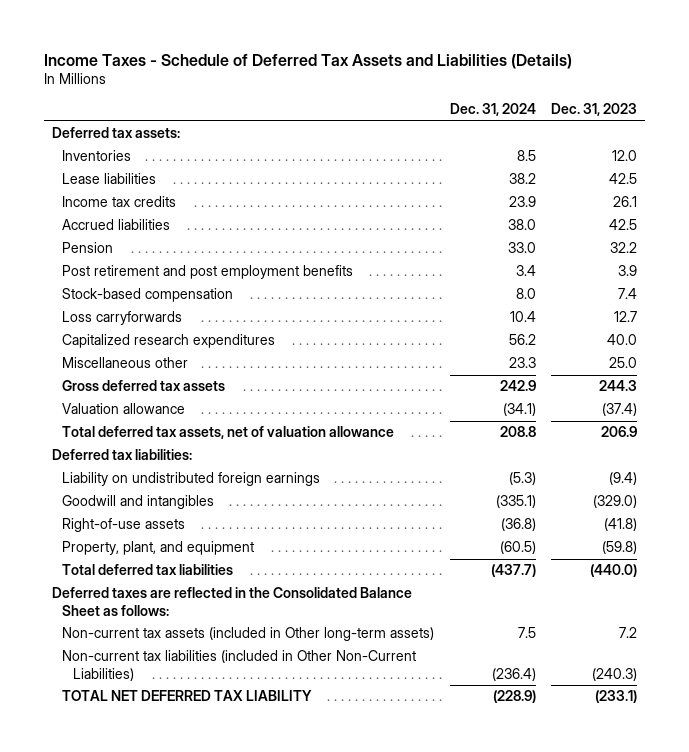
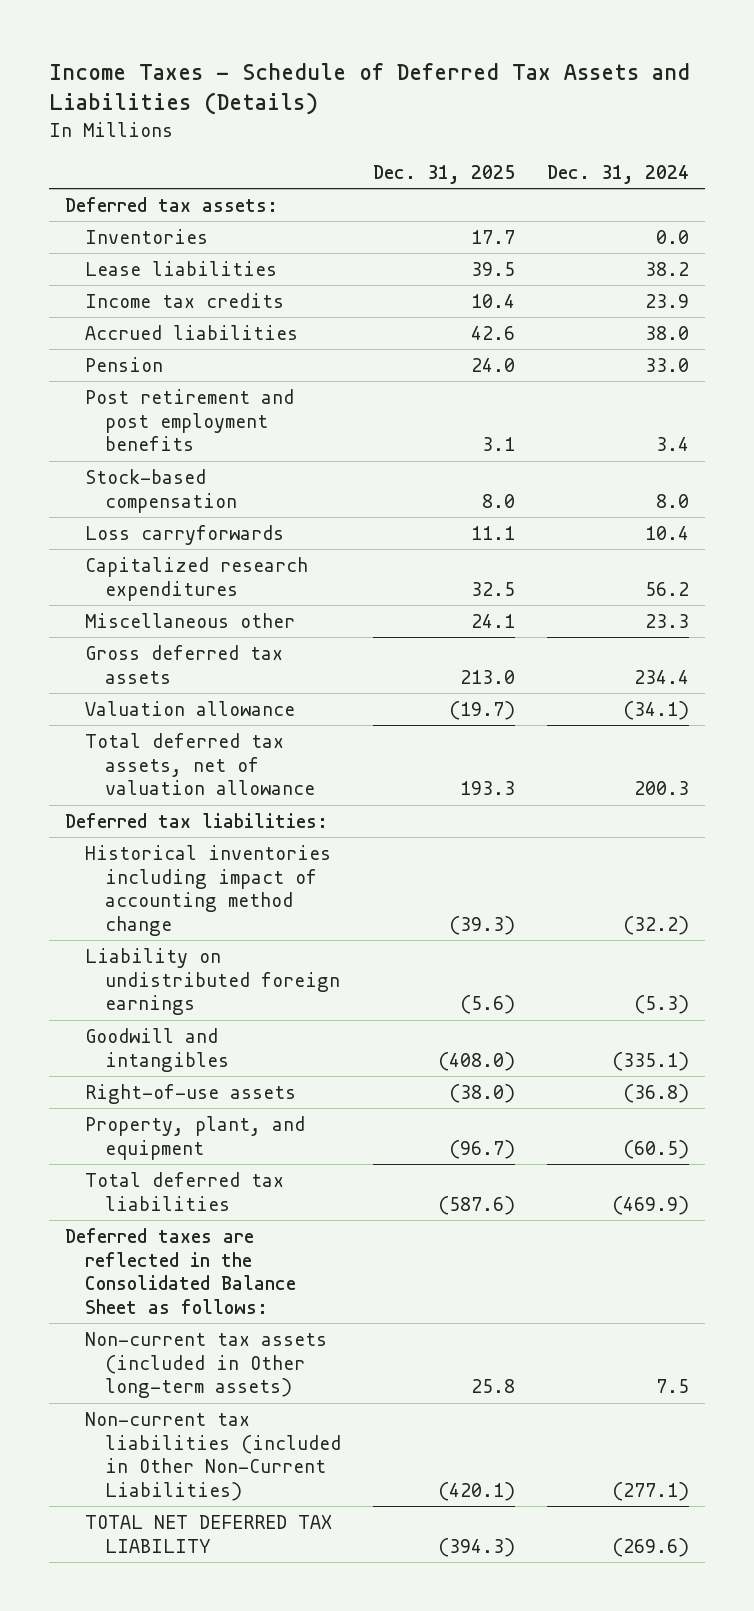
- | Dec. 31, 2024 | Dec. 31, 2023
+ | Dec. 31, 2025 | Dec. 31, 2024
- Inventories | 8.5 | 12.0
+ Inventories | 17.7 | 0.0
- Gross deferred tax assets | 242.9 | 244.3
+ Gross deferred tax assets | 213.0 | 234.4
- Total deferred tax assets, net of valuation allowance | 208.8 | 206.9
+ Total deferred tax assets, net of valuation allowance | 193.3 | 200.3
+ Historical inventories including impact of accounting method change | (39.3) | (32.2)
- Total deferred tax liabilities | (437.7) | (440.0)
+ Total deferred tax liabilities | (587.6) | (469.9)
- Non-current tax liabilities (included in Other Non-Current Liabilities) | (236.4) | (240.3)
- TOTAL NET DEFERRED TAX LIABILITY | (228.9) | (233.1)
+ Non-current tax liabilities (included in Other Non-Current Liabilities) | (420.1) | (277.1)
+ TOTAL NET DEFERRED TAX LIABILITY | (394.3) | (269.6)

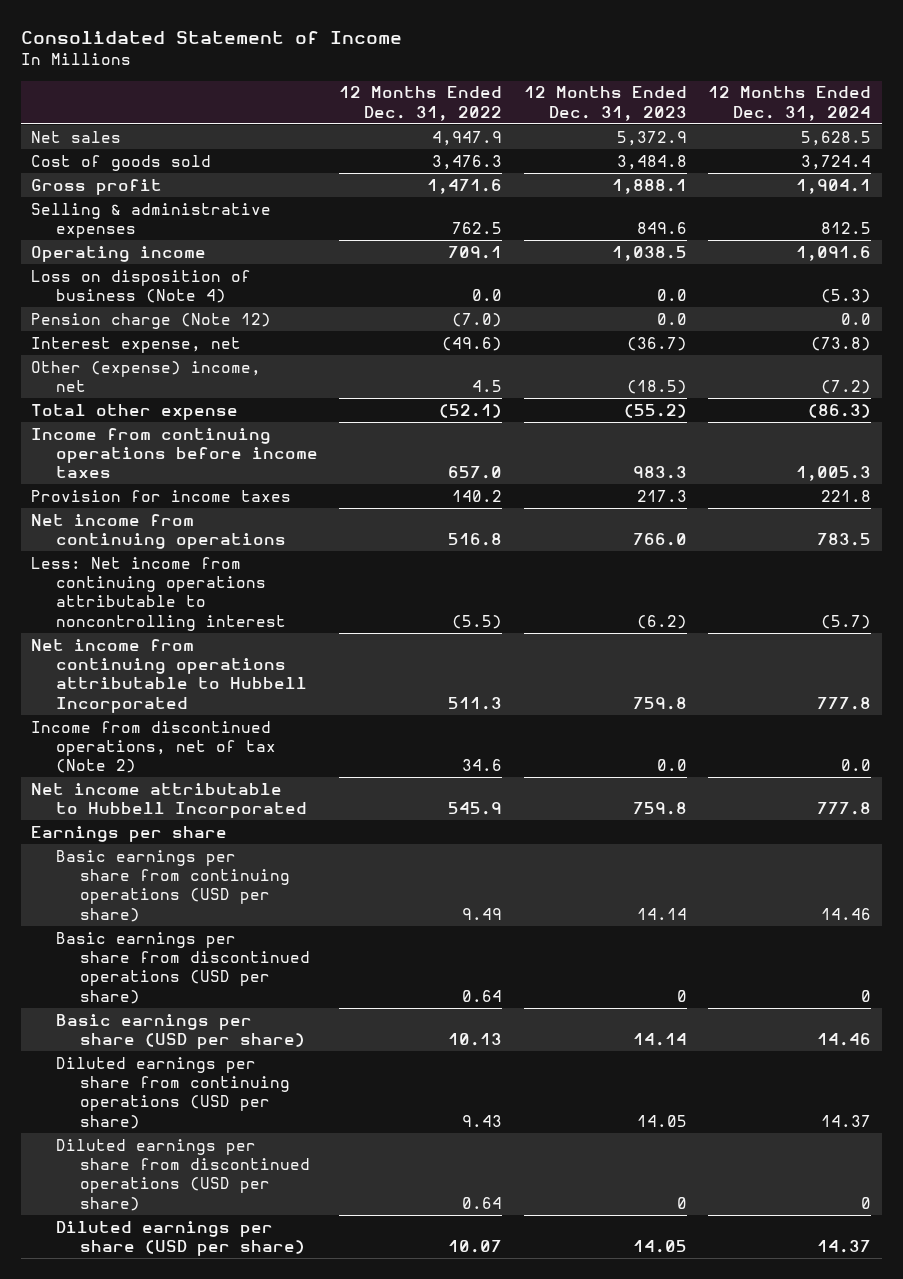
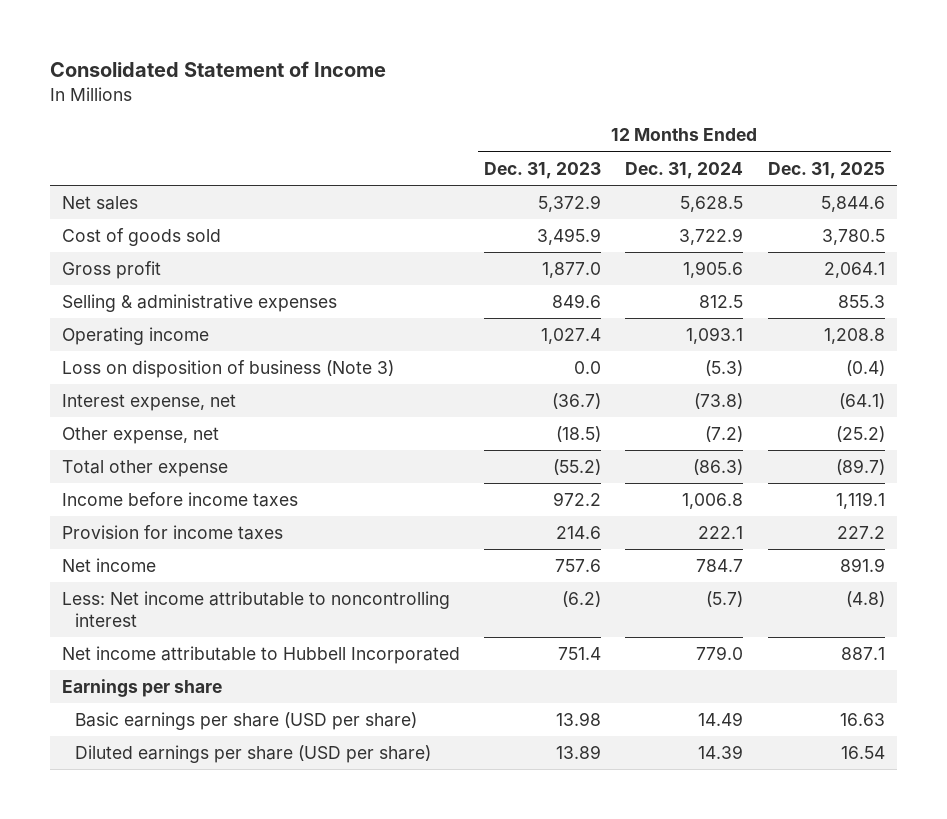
- | 12 Months Ended Dec. 31, 2022 | 12 Months Ended Dec. 31, 2023 | 12 Months Ended Dec. 31, 2024
+ | 12 Months Ended Dec. 31, 2023 | 12 Months Ended Dec. 31, 2024 | 12 Months Ended Dec. 31, 2025
- Cost of goods sold | 3,476.3 | 3,484.8 | 3,724.4
- Gross profit | 1,471.6 | 1,888.1 | 1,904.1
+ Cost of goods sold | 3,495.9 | 3,722.9 | 3,780.5
+ Gross profit | 1,877.0 | 1,905.6 | 2,064.1
- Operating income | 709.1 | 1,038.5 | 1,091.6
- Loss on disposition of business (Note 4) | 0.0 | 0.0 | (5.3)
- Pension charge (Note 12) | (7.0) | 0.0 | 0.0
+ Operating income | 1,027.4 | 1,093.1 | 1,208.8
+ Loss on disposition of business (Note 3) | 0.0 | (5.3) | (0.4)
- Other (expense) income, net | 4.5 | (18.5) | (7.2)
+ Other expense, net | (18.5) | (7.2) | (25.2)
- Income from continuing operations before income taxes | 657.0 | 983.3 | 1,005.3
- Provision for income taxes | 140.2 | 217.3 | 221.8
- Net income from continuing operations | 516.8 | 766.0 | 783.5
- Less: Net income from continuing operations attributable to noncontrolling interest | (5.5) | (6.2) | (5.7)
- Net income from continuing operations attributable to Hubbell Incorporated | 511.3 | 759.8 | 777.8
- Income from discontinued operations, net of tax (Note 2) | 34.6 | 0.0 | 0.0
- Net income attributable to Hubbell Incorporated | 545.9 | 759.8 | 777.8
+ Income before income taxes | 972.2 | 1,006.8 | 1,119.1
+ Provision for income taxes | 214.6 | 222.1 | 227.2
+ Net income | 757.6 | 784.7 | 891.9
+ Less: Net income attributable to noncontrolling interest | (6.2) | (5.7) | (4.8)
+ Net income attributable to Hubbell Incorporated | 751.4 | 779.0 | 887.1
- Basic earnings per share from continuing operations (USD per share) | 9.49 | 14.14 | 14.46
- Basic earnings per share from discontinued operations (USD per share) | 0.64 | 0 | 0
- Basic earnings per share (USD per share) | 10.13 | 14.14 | 14.46
- Diluted earnings per share from continuing operations (USD per share) | 9.43 | 14.05 | 14.37
- Diluted earnings per share from discontinued operations (USD per share) | 0.64 | 0 | 0
- Diluted earnings per share (USD per share) | 10.07 | 14.05 | 14.37
+ Basic earnings per share (USD per share) | 13.98 | 14.49 | 16.63
+ Diluted earnings per share (USD per share) | 13.89 | 14.39 | 16.54

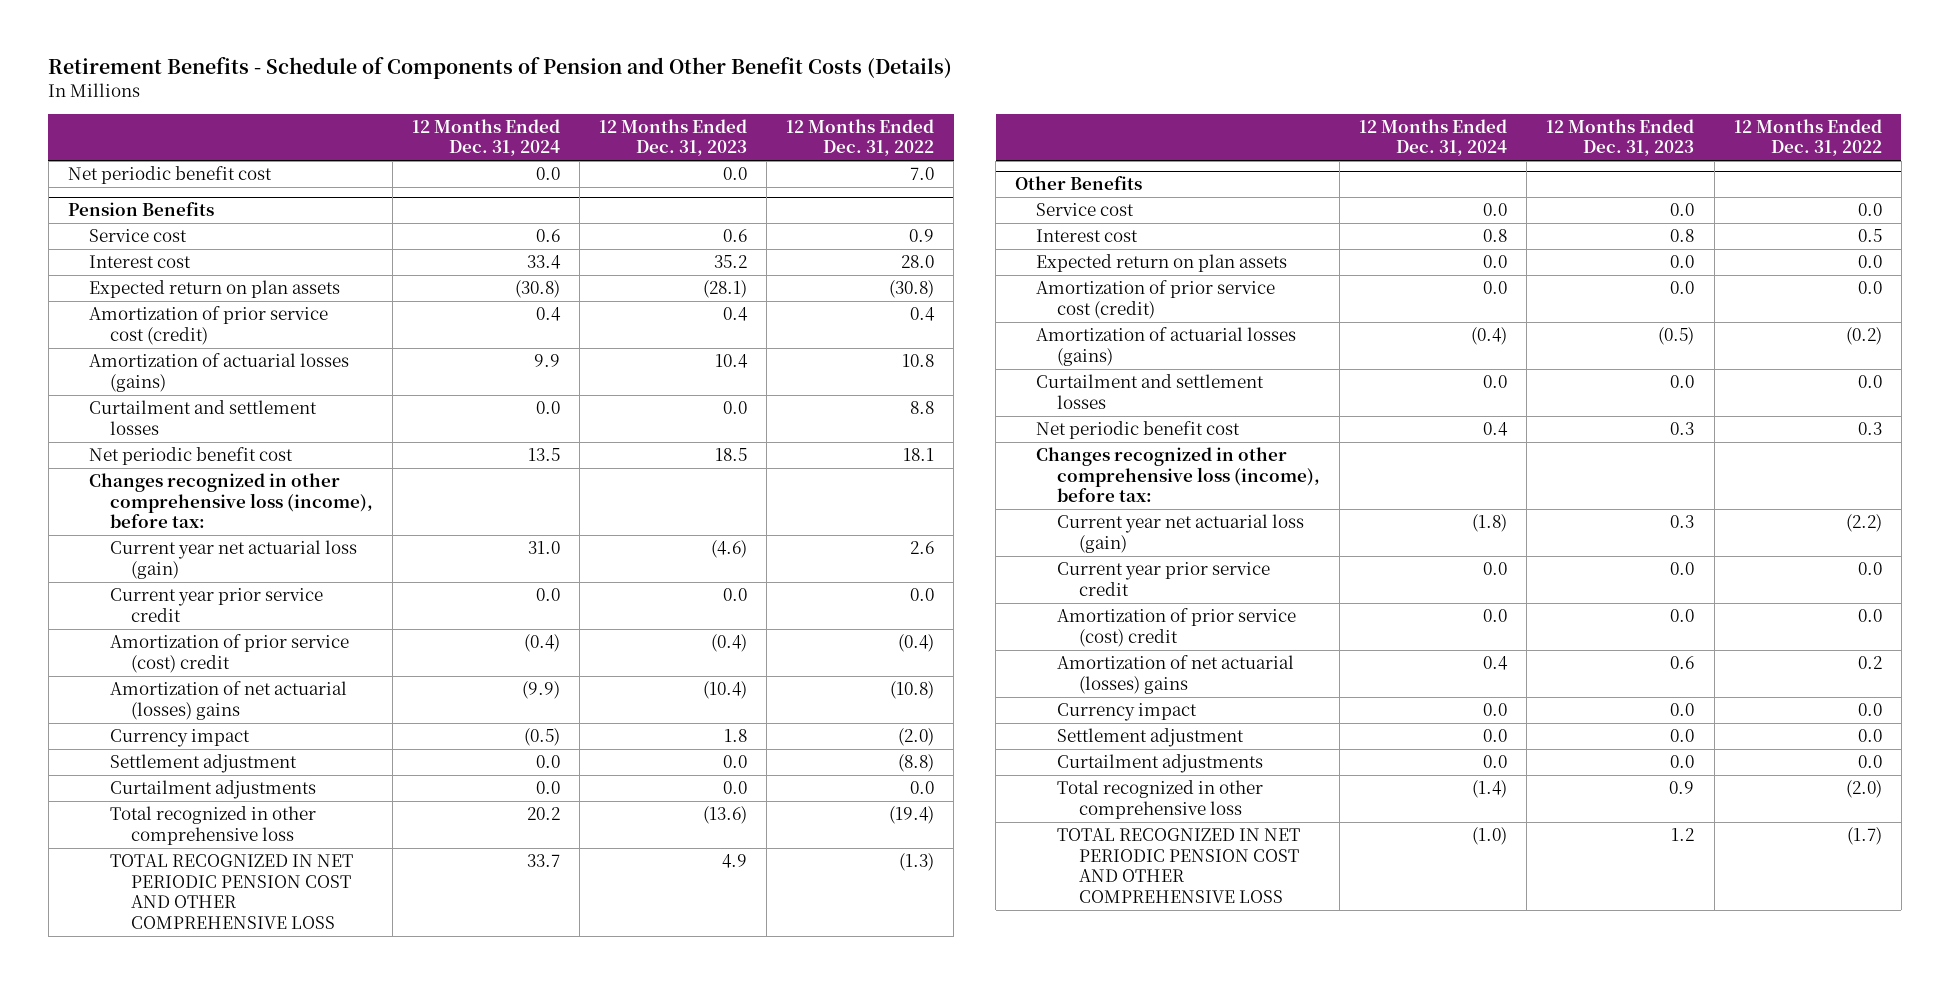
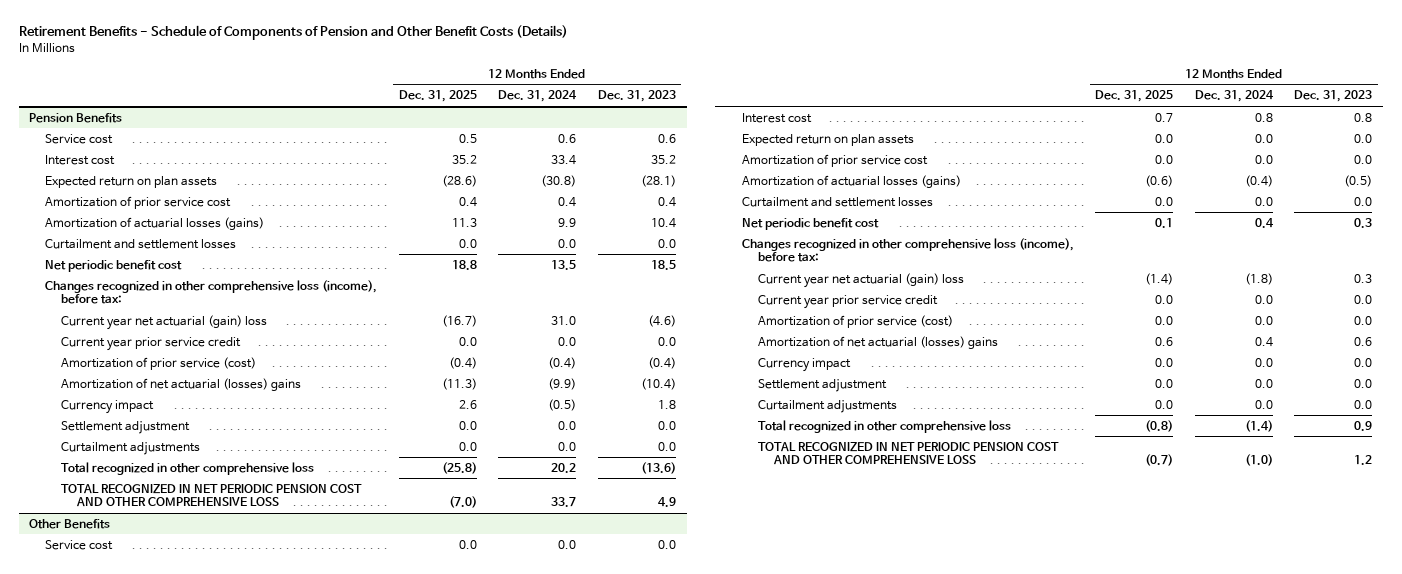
- | 12 Months Ended Dec. 31, 2024 | 12 Months Ended Dec. 31, 2023 | 12 Months Ended Dec. 31, 2022
+ | 12 Months Ended Dec. 31, 2025 | 12 Months Ended Dec. 31, 2024 | 12 Months Ended Dec. 31, 2023
- Net periodic benefit cost | 0.0 | 0.0 | 7.0
@ Pension Benefits
- Amortization of prior service cost (credit) | 0.4 | 0.4 | 0.4
+ Amortization of prior service cost | 0.4 | 0.4 | 0.4
- Current year net actuarial loss (gain) | 31.0 | (4.6) | 2.6
+ Current year net actuarial (gain) loss | (16.7) | 31.0 | (4.6)
- Amortization of prior service (cost) credit | (0.4) | (0.4) | (0.4)
+ Amortization of prior service (cost) | (0.4) | (0.4) | (0.4)
@ Other Benefits
- Amortization of prior service cost (credit) | 0.0 | 0.0 | 0.0
+ Amortization of prior service cost | 0.0 | 0.0 | 0.0
- Current year net actuarial loss (gain) | (1.8) | 0.3 | (2.2)
+ Current year net actuarial (gain) loss | (1.4) | (1.8) | 0.3
- Amortization of prior service (cost) credit | 0.0 | 0.0 | 0.0
+ Amortization of prior service (cost) | 0.0 | 0.0 | 0.0

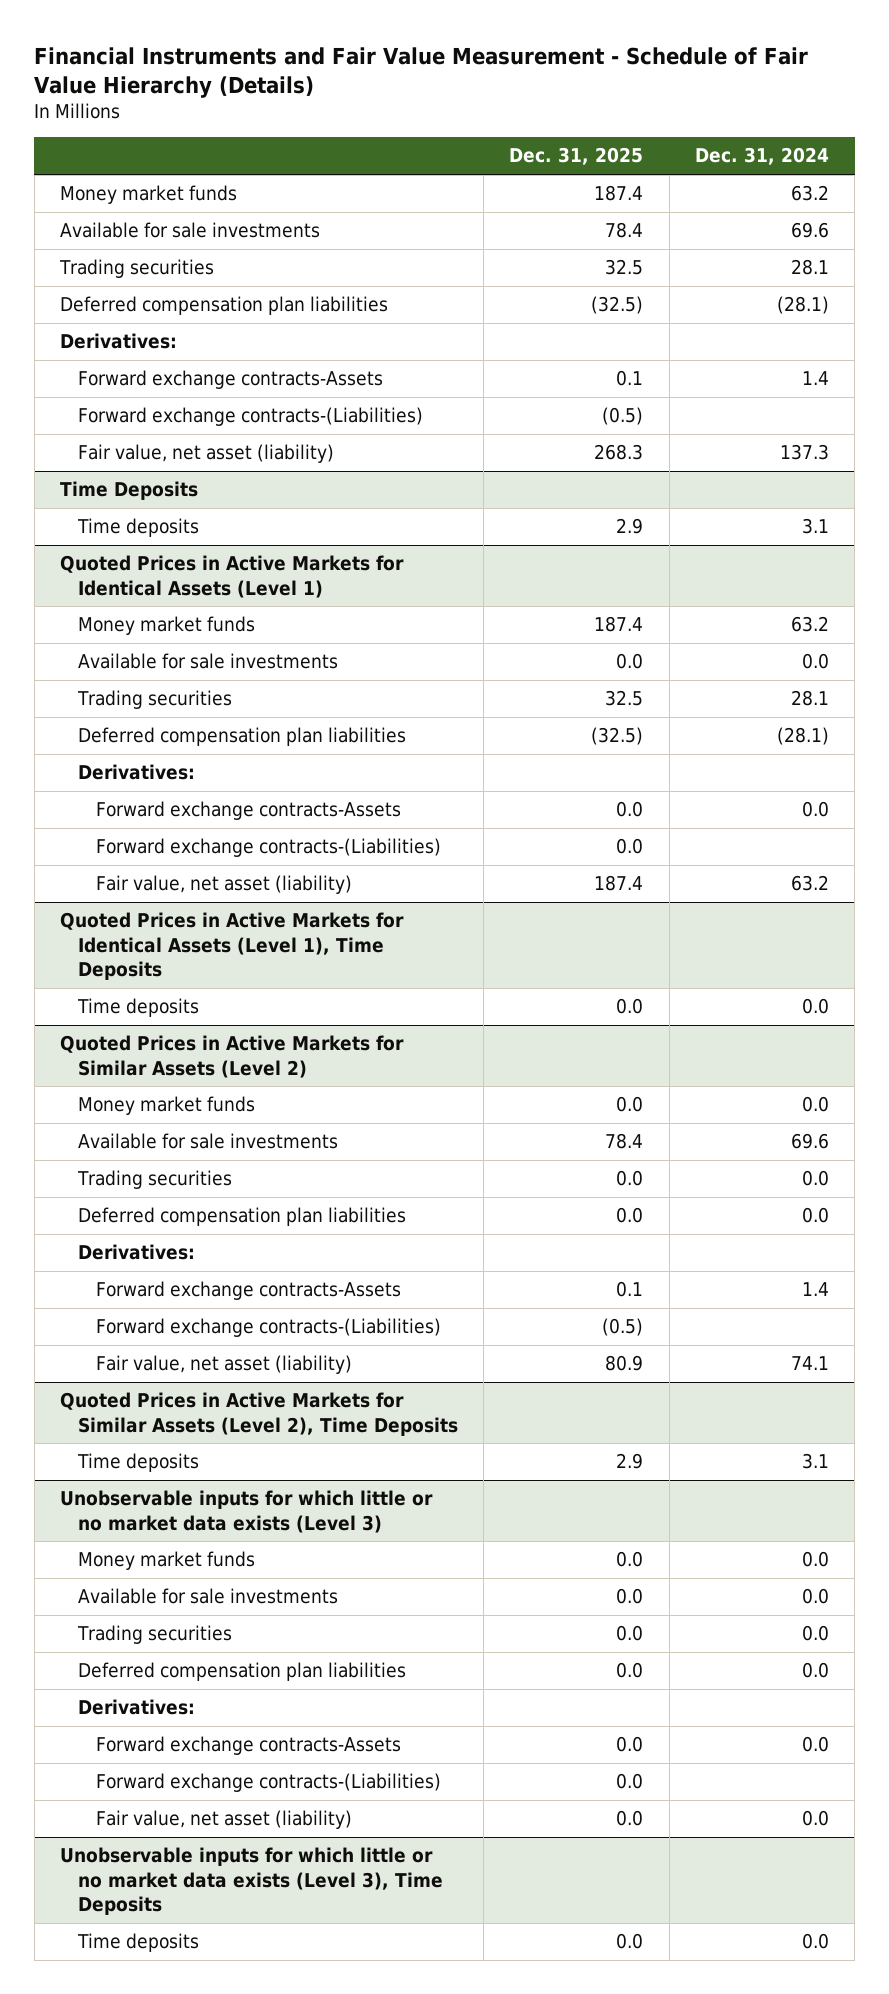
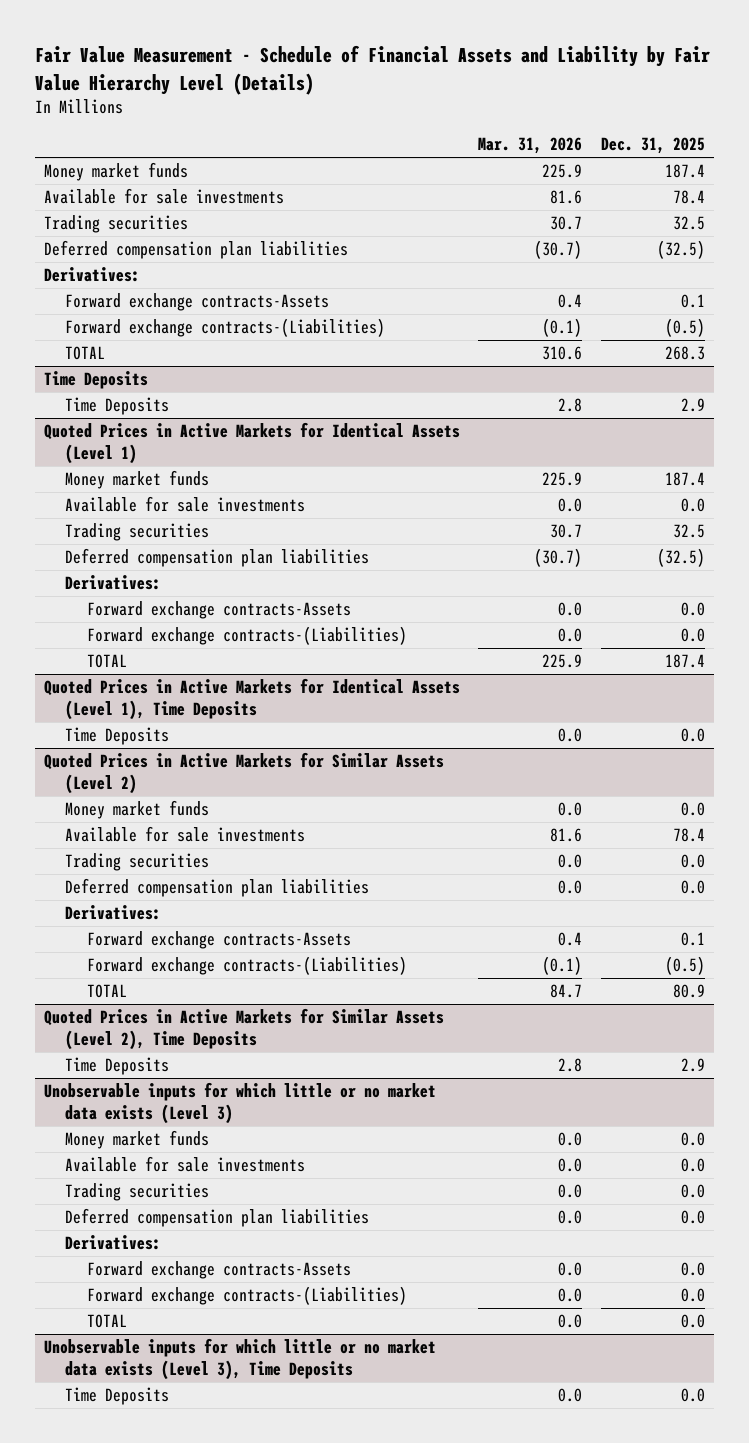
- Financial Instruments and Fair Value Measurement - Schedule of Fair Value Hierarchy (Details)
+ Fair Value Measurement - Schedule of Financial Assets and Liability by Fair Value Hierarchy Level (Details)
- | Dec. 31, 2025 | Dec. 31, 2024
+ | Mar. 31, 2026 | Dec. 31, 2025
- Fair value, net asset (liability) | 268.3 | 137.3
+ TOTAL | 310.6 | 268.3
@ Time Deposits
- Time deposits | 2.9 | 3.1
+ Time Deposits | 2.8 | 2.9
@ Quoted Prices in Active Markets for Identical Assets (Level 1)
- Fair value, net asset (liability) | 187.4 | 63.2
+ TOTAL | 225.9 | 187.4
@ Quoted Prices in Active Markets for Identical Assets (Level 1), Time Deposits
- Time deposits | 0.0 | 0.0
+ Time Deposits | 0.0 | 0.0
@ Quoted Prices in Active Markets for Similar Assets (Level 2)
- Fair value, net asset (liability) | 80.9 | 74.1
+ TOTAL | 84.7 | 80.9
@ Quoted Prices in Active Markets for Similar Assets (Level 2), Time Deposits
- Time deposits | 2.9 | 3.1
+ Time Deposits | 2.8 | 2.9
@ Unobservable inputs for which little or no market data exists (Level 3)
- Fair value, net asset (liability) | 0.0 | 0.0
+ TOTAL | 0.0 | 0.0
@ Unobservable inputs for which little or no market data exists (Level 3), Time Deposits
- Time deposits | 0.0 | 0.0
+ Time Deposits | 0.0 | 0.0

